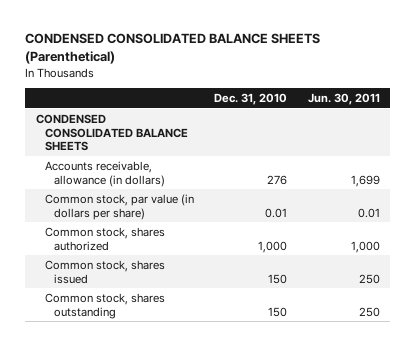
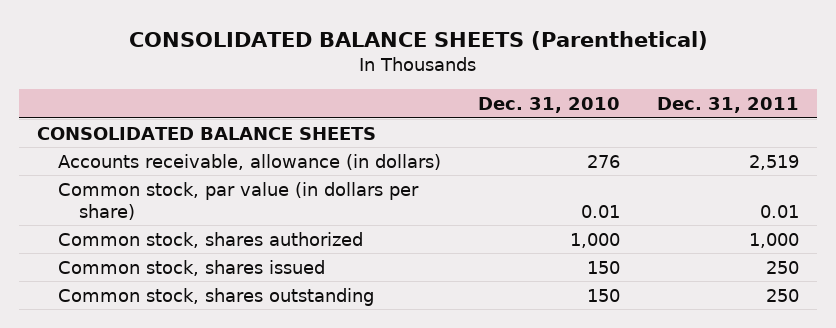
- CONDENSED CONSOLIDATED BALANCE SHEETS (Parenthetical)
+ CONSOLIDATED BALANCE SHEETS (Parenthetical)
- | Dec. 31, 2010 | Jun. 30, 2011
+ | Dec. 31, 2010 | Dec. 31, 2011
- CONDENSED CONSOLIDATED BALANCE SHEETS
+ CONSOLIDATED BALANCE SHEETS

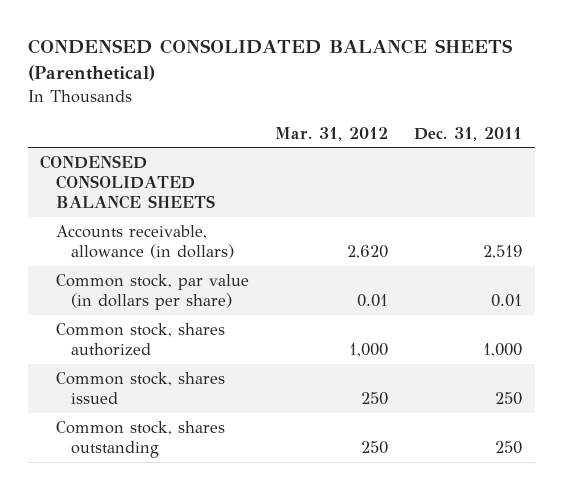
- CONSOLIDATED BALANCE SHEETS (Parenthetical)
+ CONDENSED CONSOLIDATED BALANCE SHEETS (Parenthetical)
- | Dec. 31, 2010 | Dec. 31, 2011
+ | Mar. 31, 2012 | Dec. 31, 2011
- CONSOLIDATED BALANCE SHEETS
+ CONDENSED CONSOLIDATED BALANCE SHEETS

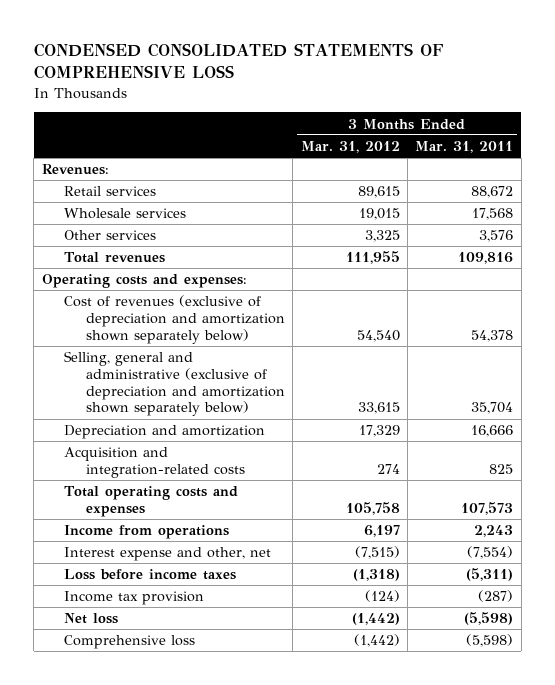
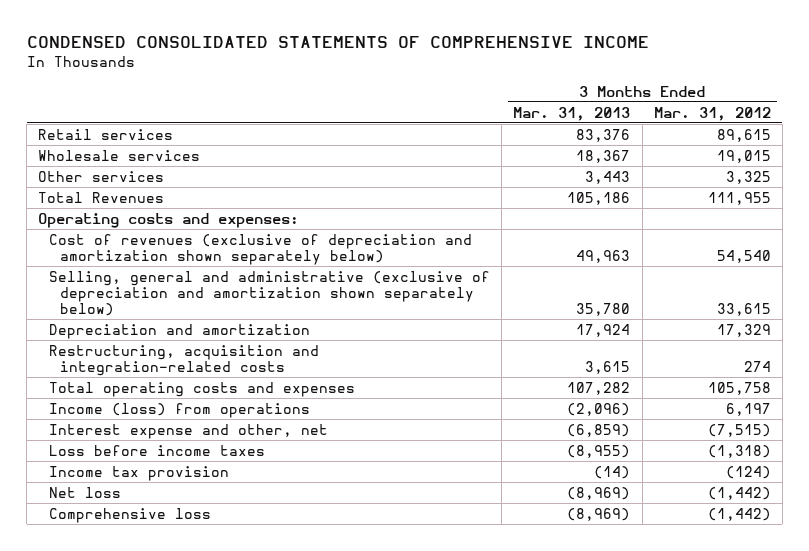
- CONDENSED CONSOLIDATED STATEMENTS OF COMPREHENSIVE LOSS
+ CONDENSED CONSOLIDATED STATEMENTS OF COMPREHENSIVE INCOME
- | 3 Months Ended Mar. 31, 2012 | 3 Months Ended Mar. 31, 2011
+ | 3 Months Ended Mar. 31, 2013 | 3 Months Ended Mar. 31, 2012
- Revenues:
- Total revenues | 111,955 | 109,816
+ Total Revenues | 105,186 | 111,955
- Acquisition and integration-related costs | 274 | 825
+ Restructuring, acquisition and integration-related costs | 3,615 | 274
- Income from operations | 6,197 | 2,243
+ Income (loss) from operations | (2,096) | 6,197

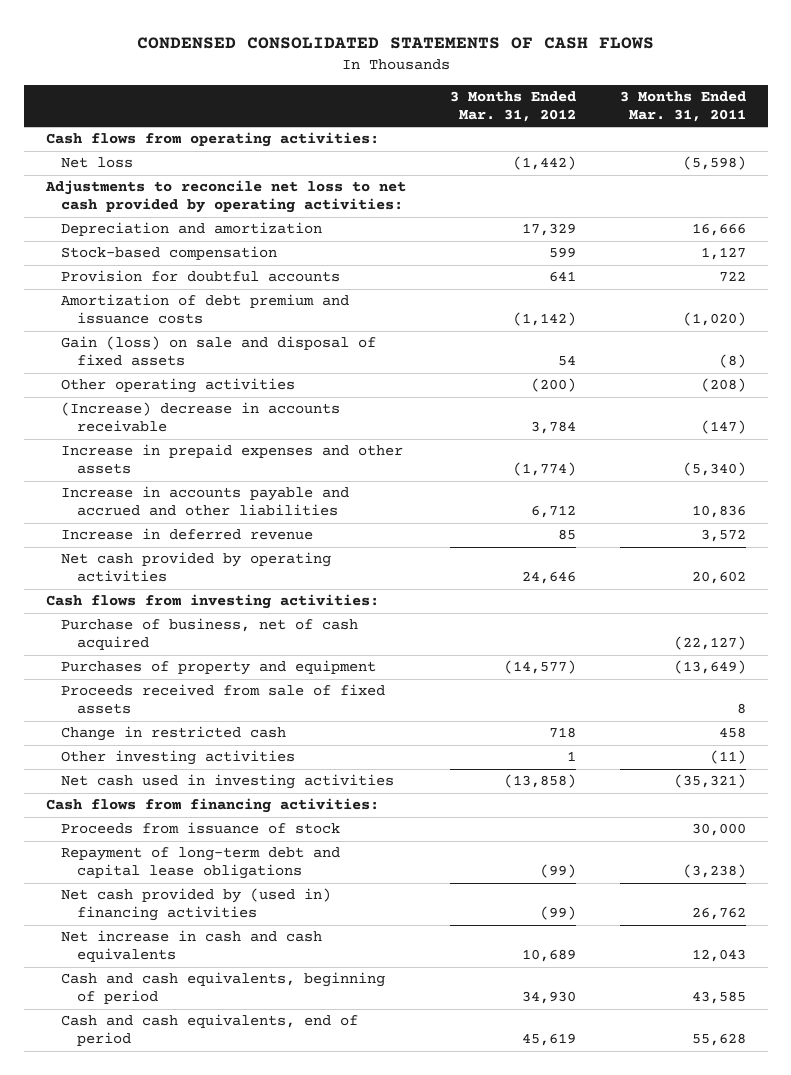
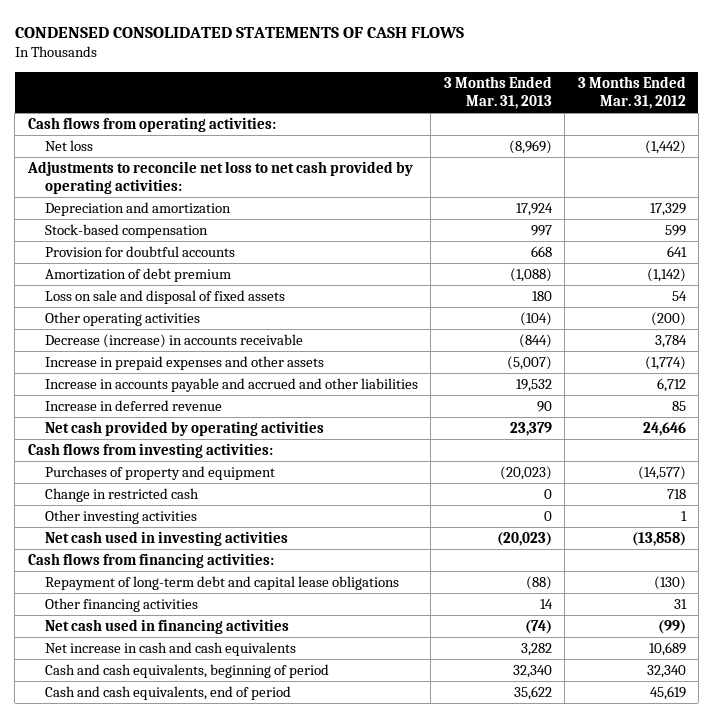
- | 3 Months Ended Mar. 31, 2012 | 3 Months Ended Mar. 31, 2011
+ | 3 Months Ended Mar. 31, 2013 | 3 Months Ended Mar. 31, 2012
- Amortization of debt premium and issuance costs | (1,142) | (1,020)
- Gain (loss) on sale and disposal of fixed assets | 54 | (8)
+ Amortization of debt premium | (1,088) | (1,142)
+ Loss on sale and disposal of fixed assets | 180 | 54
- (Increase) decrease in accounts receivable | 3,784 | (147)
+ Decrease (increase) in accounts receivable | (844) | 3,784
- Purchase of business, net of cash acquired | | (22,127)
- Proceeds received from sale of fixed assets | | 8
- Proceeds from issuance of stock | | 30,000
- Repayment of long-term debt and capital lease obligations | (99) | (3,238)
- Net cash provided by (used in) financing activities | (99) | 26,762
+ Repayment of long-term debt and capital lease obligations | (88) | (130)
+ Other financing activities | 14 | 31
+ Net cash used in financing activities | (74) | (99)
- Cash and cash equivalents, beginning of period | 34,930 | 43,585
+ Cash and cash equivalents, beginning of period | 32,340 | 32,340

